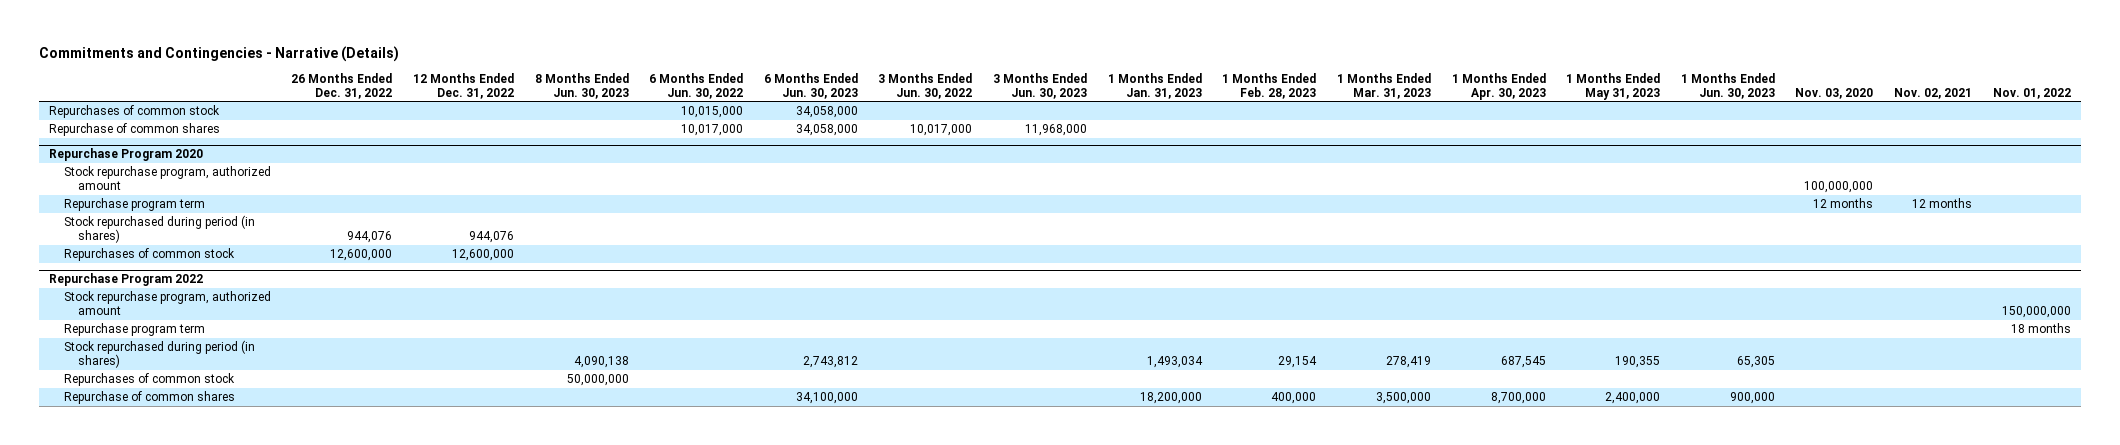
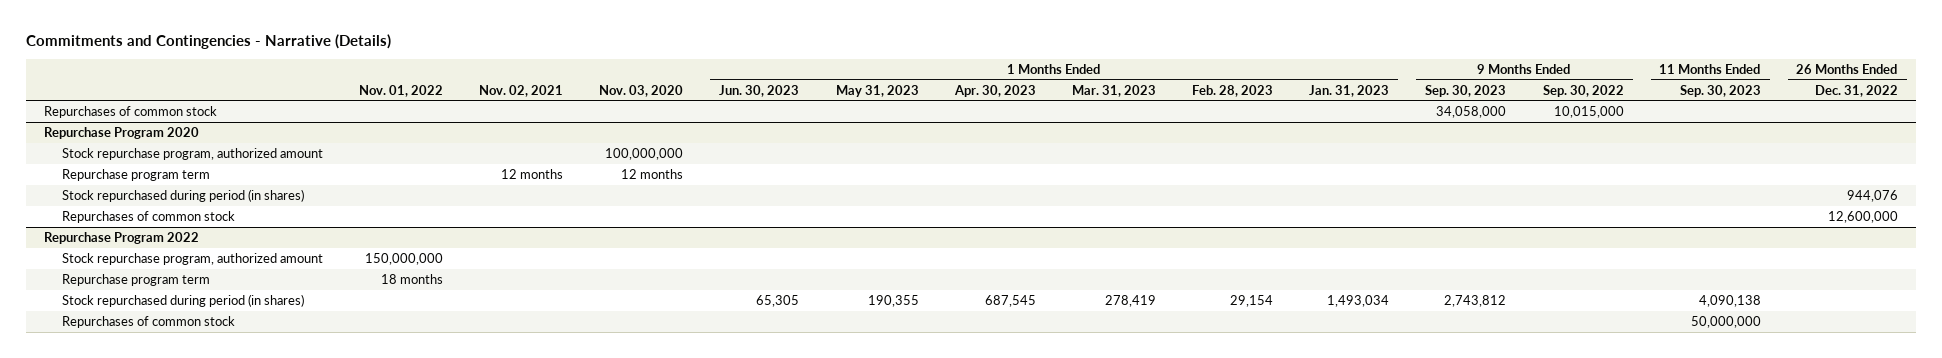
- | 26 Months Ended Dec. 31, 2022 | 12 Months Ended Dec. 31, 2022 | 8 Months Ended Jun. 30, 2023 | 6 Months Ended Jun. 30, 2022 | 6 Months Ended Jun. 30, 2023 | 3 Months Ended Jun. 30, 2022 | 3 Months Ended Jun. 30, 2023 | 1 Months Ended Jan. 31, 2023 | 1 Months Ended Feb. 28, 2023 | 1 Months Ended Mar. 31, 2023 | 1 Months Ended Apr. 30, 2023 | 1 Months Ended May 31, 2023 | 1 Months Ended Jun. 30, 2023 | Nov. 03, 2020 | Nov. 02, 2021 | Nov. 01, 2022
+ | Nov. 01, 2022 | Nov. 02, 2021 | Nov. 03, 2020 | 1 Months Ended Jun. 30, 2023 | 1 Months Ended May 31, 2023 | 1 Months Ended Apr. 30, 2023 | 1 Months Ended Mar. 31, 2023 | 1 Months Ended Feb. 28, 2023 | 1 Months Ended Jan. 31, 2023 | 9 Months Ended Sep. 30, 2023 | 9 Months Ended Sep. 30, 2022 | 11 Months Ended Sep. 30, 2023 | 26 Months Ended Dec. 31, 2022
- Repurchase of common shares | | | | 10,017,000 | 34,058,000 | 10,017,000 | 11,968,000 | | | | | | | | |
@ Repurchase Program 2022
- Repurchase of common shares | | | | | 34,100,000 | | | 18,200,000 | 400,000 | 3,500,000 | 8,700,000 | 2,400,000 | 900,000 | | |

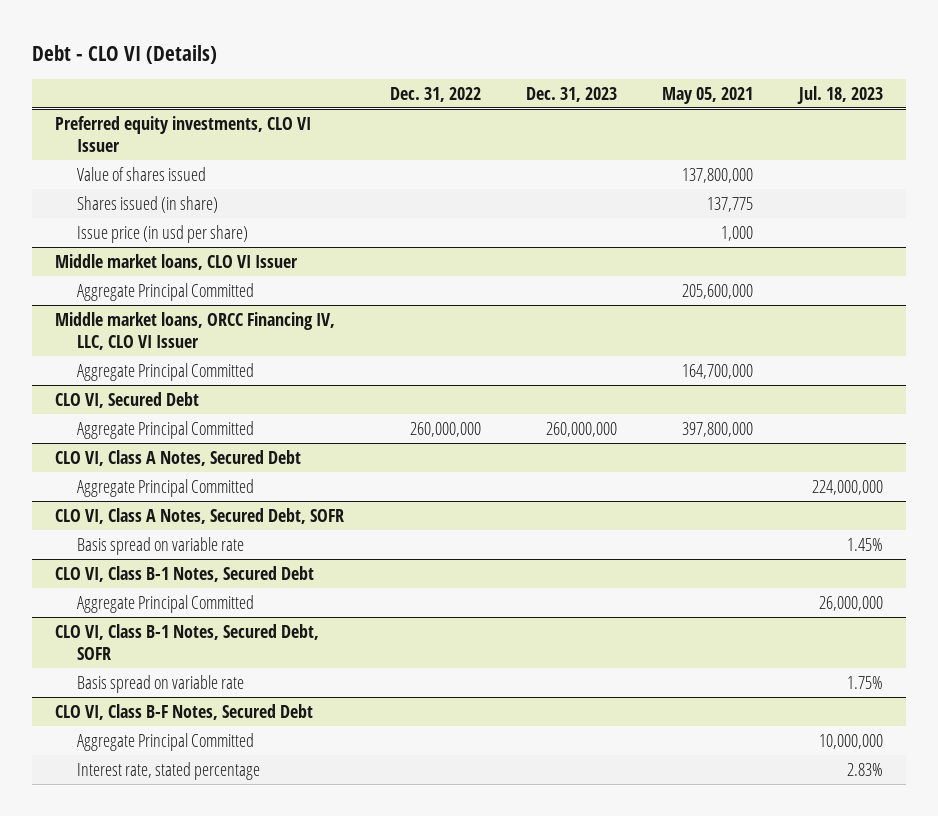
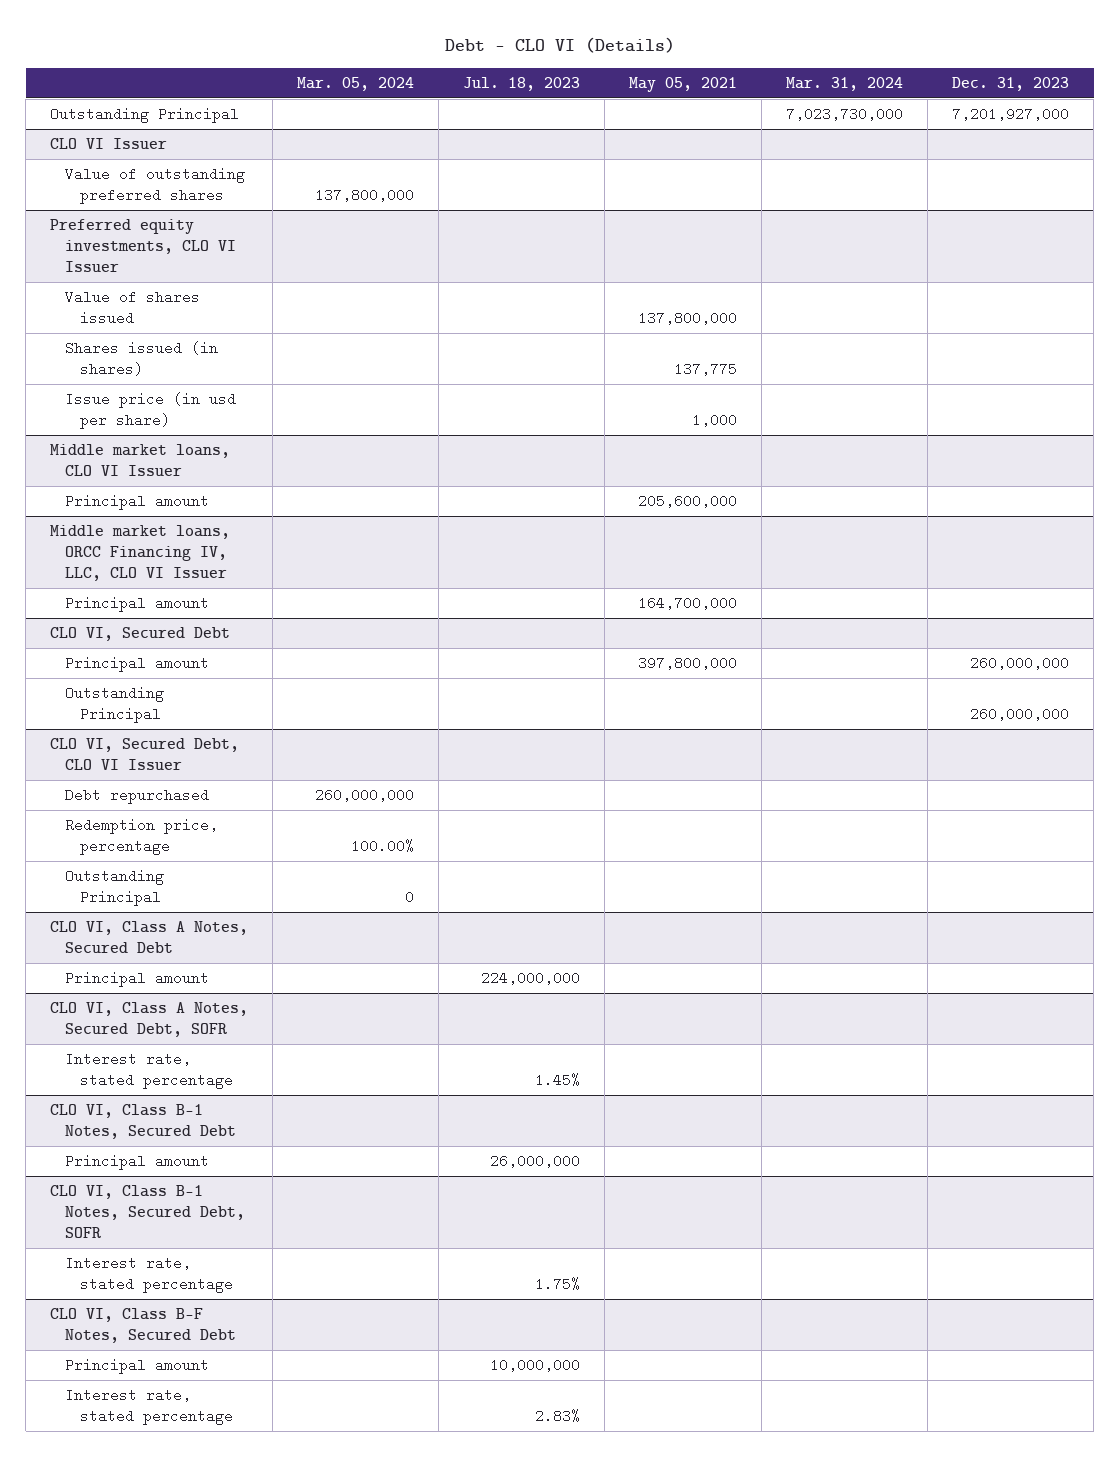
- | Dec. 31, 2022 | Dec. 31, 2023 | May 05, 2021 | Jul. 18, 2023
+ | Mar. 05, 2024 | Jul. 18, 2023 | May 05, 2021 | Mar. 31, 2024 | Dec. 31, 2023
+ Outstanding Principal | | | | 7,023,730,000 | 7,201,927,000
+ CLO VI Issuer
+ Value of outstanding preferred shares | 137,800,000 | | | |
@ Preferred equity investments, CLO VI Issuer
- Shares issued (in share) | | | 137,775 |
+ Shares issued (in shares) | | | 137,775 | |
@ Middle market loans, CLO VI Issuer
- Aggregate Principal Committed | | | 205,600,000 |
+ Principal amount | | | 205,600,000 | |
@ Middle market loans, ORCC Financing IV, LLC, CLO VI Issuer
- Aggregate Principal Committed | | | 164,700,000 |
+ Principal amount | | | 164,700,000 | |
@ CLO VI, Secured Debt
- Aggregate Principal Committed | 260,000,000 | 260,000,000 | 397,800,000 |
+ Principal amount | | | 397,800,000 | | 260,000,000
+ Outstanding Principal | | | | | 260,000,000
+ CLO VI, Secured Debt, CLO VI Issuer
+ Debt repurchased | 260,000,000 | | | |
+ Redemption price, percentage | 100.00% | | | |
+ Outstanding Principal | 0 | | | |
@ CLO VI, Class A Notes, Secured Debt
- Aggregate Principal Committed | | | | 224,000,000
+ Principal amount | | 224,000,000 | | |
@ CLO VI, Class A Notes, Secured Debt, SOFR
- Basis spread on variable rate | | | | 1.45%
+ Interest rate, stated percentage | | 1.45% | | |
@ CLO VI, Class B-1 Notes, Secured Debt
- Aggregate Principal Committed | | | | 26,000,000
+ Principal amount | | 26,000,000 | | |
@ CLO VI, Class B-1 Notes, Secured Debt, SOFR
- Basis spread on variable rate | | | | 1.75%
+ Interest rate, stated percentage | | 1.75% | | |
@ CLO VI, Class B-F Notes, Secured Debt
- Aggregate Principal Committed | | | | 10,000,000
+ Principal amount | | 10,000,000 | | |

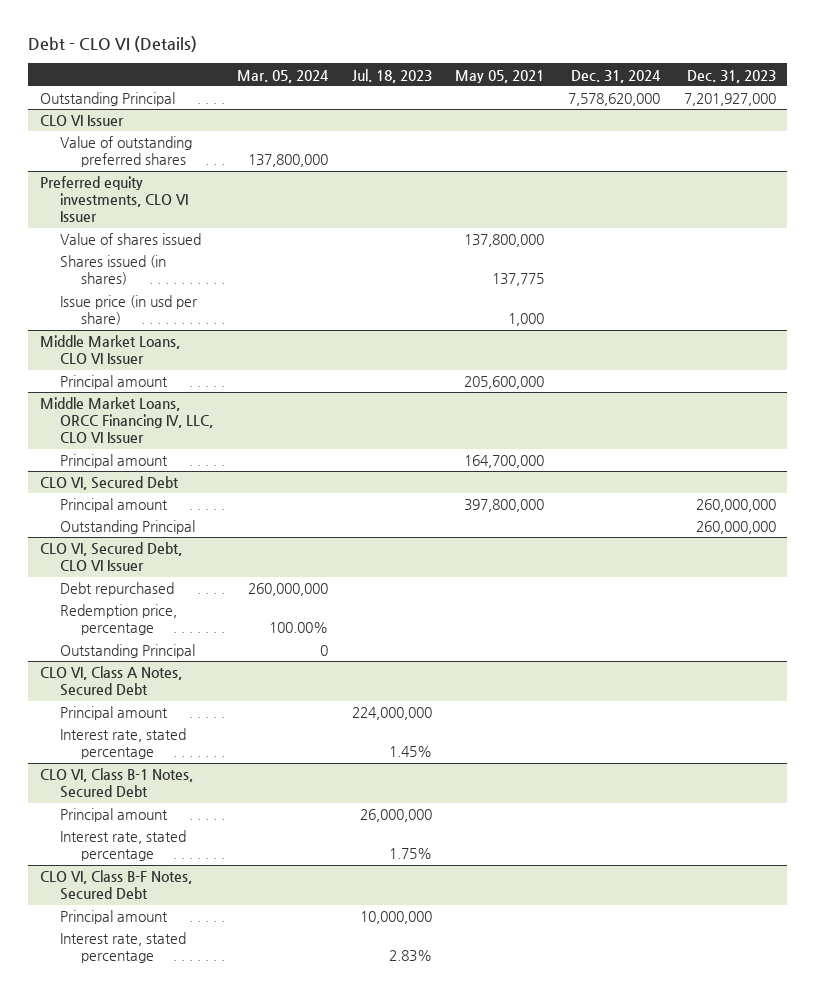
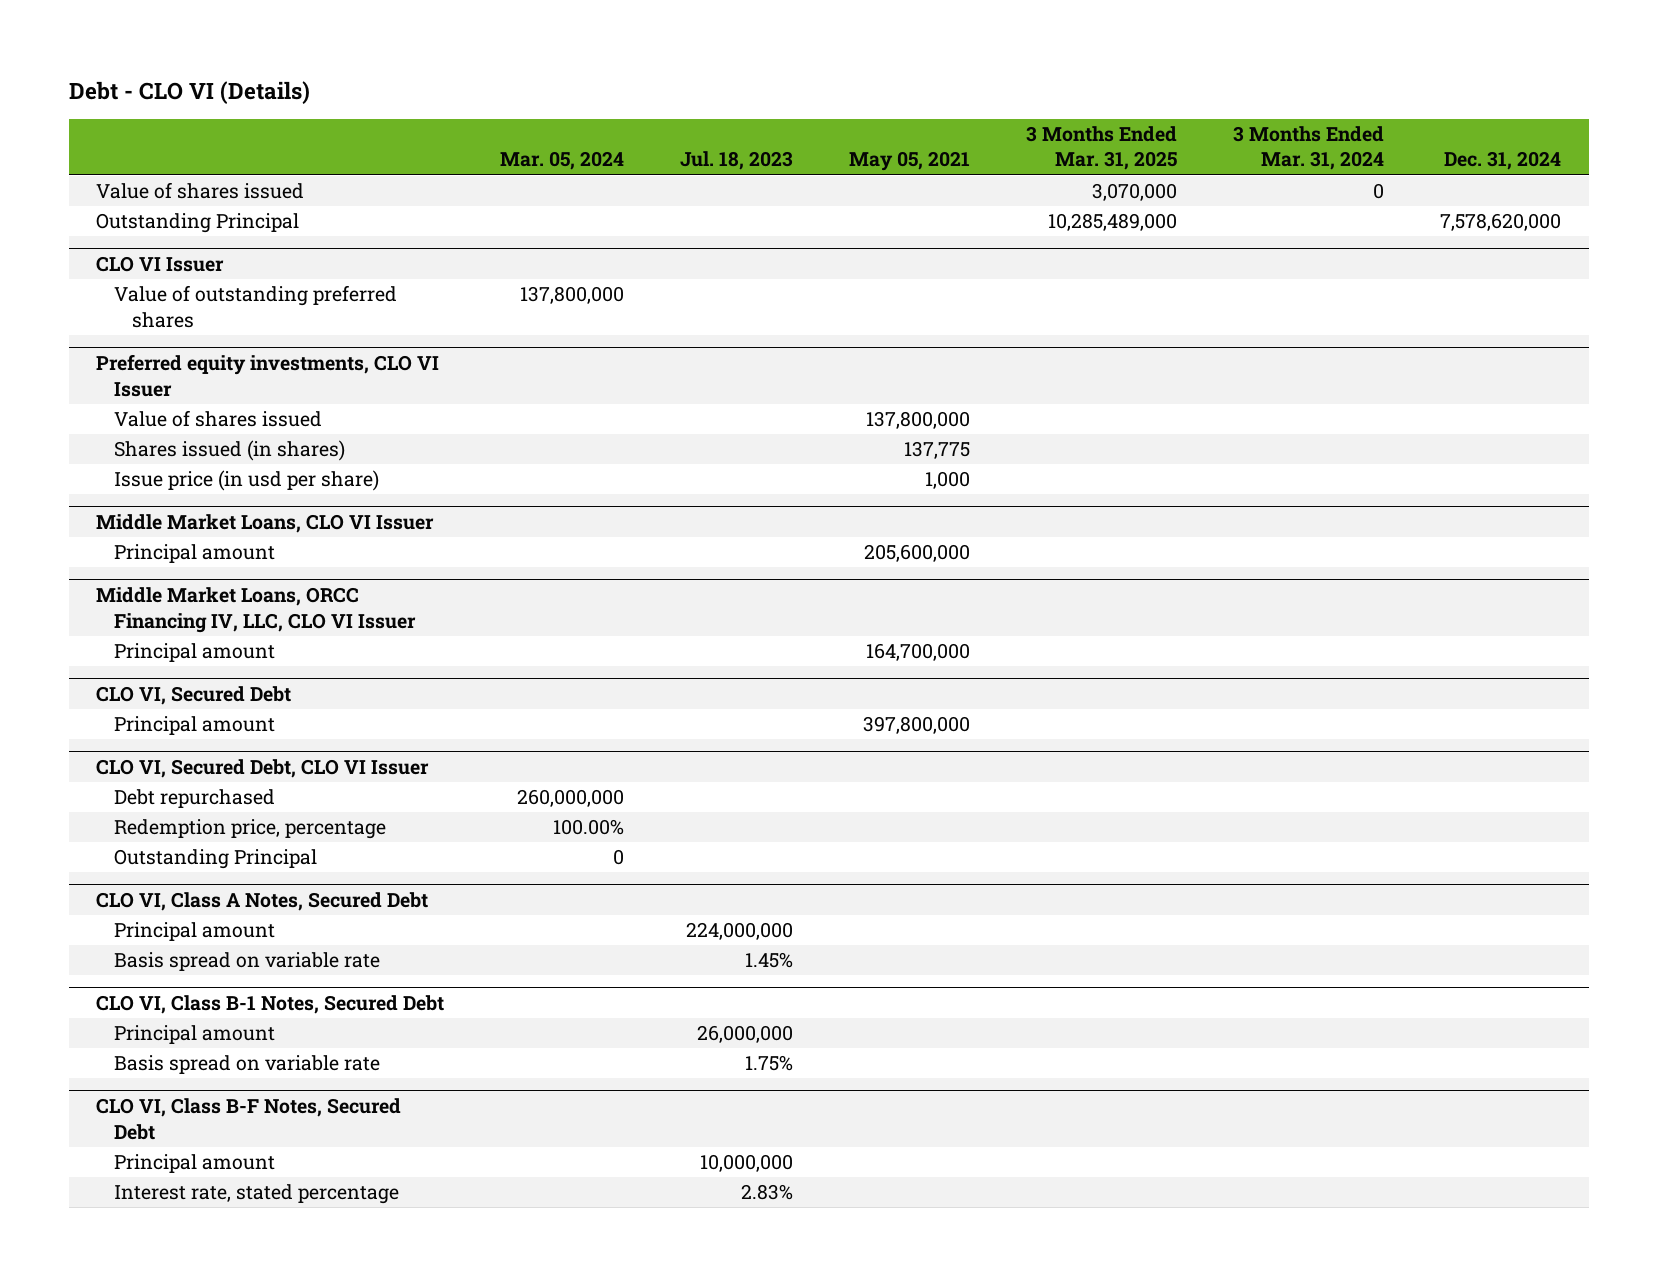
- | Mar. 05, 2024 | Jul. 18, 2023 | May 05, 2021 | Dec. 31, 2024 | Dec. 31, 2023
+ | Mar. 05, 2024 | Jul. 18, 2023 | May 05, 2021 | 3 Months Ended Mar. 31, 2025 | 3 Months Ended Mar. 31, 2024 | Dec. 31, 2024
+ Value of shares issued | | | | 3,070,000 | 0 |
@ CLO VI, Secured Debt
- Outstanding Principal | | | | | 260,000,000
@ CLO VI, Class A Notes, Secured Debt
- Interest rate, stated percentage | | 1.45% | | |
+ Basis spread on variable rate | | 1.45% | | | |
@ CLO VI, Class B-1 Notes, Secured Debt
- Interest rate, stated percentage | | 1.75% | | |
+ Basis spread on variable rate | | 1.75% | | | |

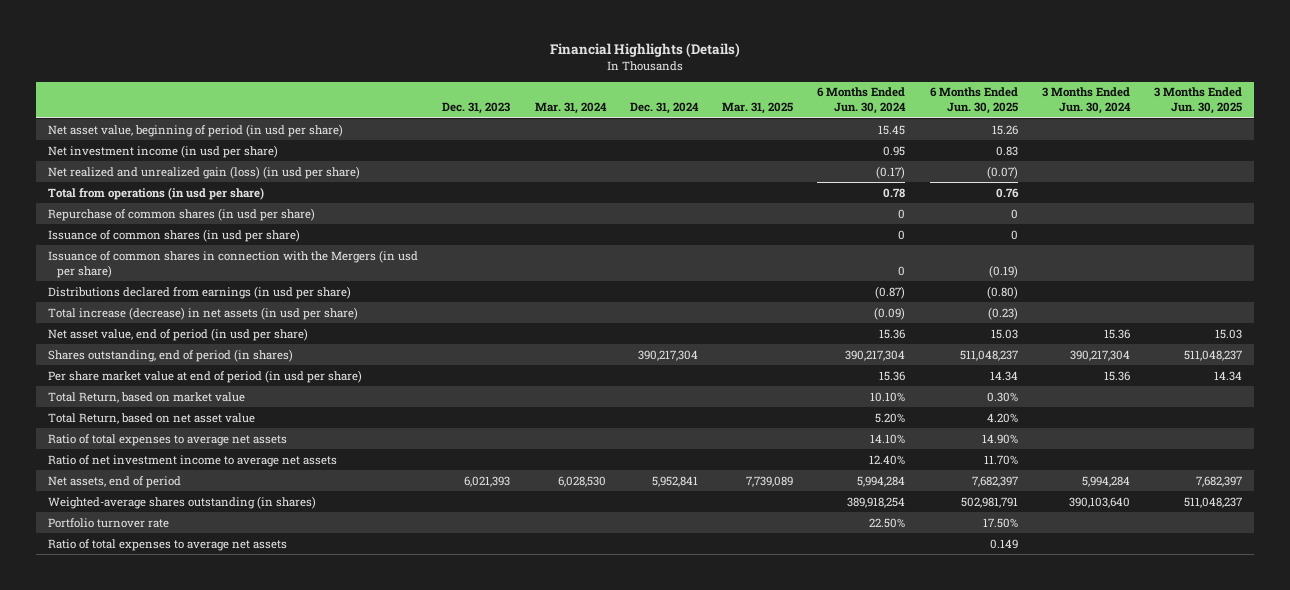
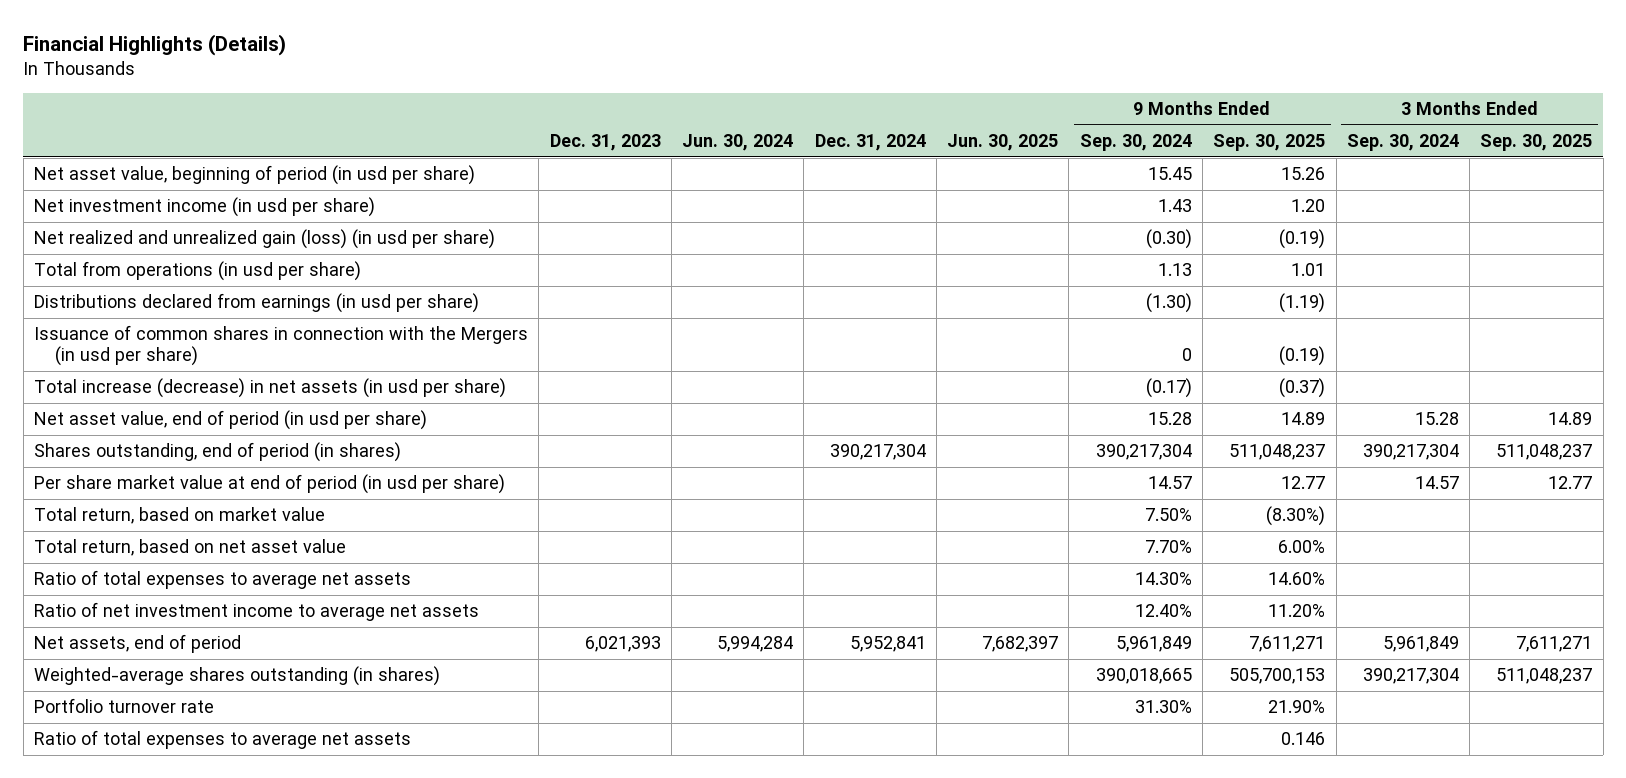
- | Dec. 31, 2023 | Mar. 31, 2024 | Dec. 31, 2024 | Mar. 31, 2025 | 6 Months Ended Jun. 30, 2024 | 6 Months Ended Jun. 30, 2025 | 3 Months Ended Jun. 30, 2024 | 3 Months Ended Jun. 30, 2025
+ | Dec. 31, 2023 | Jun. 30, 2024 | Dec. 31, 2024 | Jun. 30, 2025 | 9 Months Ended Sep. 30, 2024 | 9 Months Ended Sep. 30, 2025 | 3 Months Ended Sep. 30, 2024 | 3 Months Ended Sep. 30, 2025
- Repurchase of common shares (in usd per share) | | | | | 0 | 0 | |
- Issuance of common shares (in usd per share) | | | | | 0 | 0 | |
moved down: Issuance of common shares in connection with the Mergers (in usd per share) | | | | | 0 | (0.19) | |
- Total Return, based on market value | | | | | 10.10% | 0.30% | |
- Total Return, based on net asset value | | | | | 5.20% | 4.20% | |
+ Total return, based on market value | | | | | 7.50% | (8.30%) | |
+ Total return, based on net asset value | | | | | 7.70% | 6.00% | |

